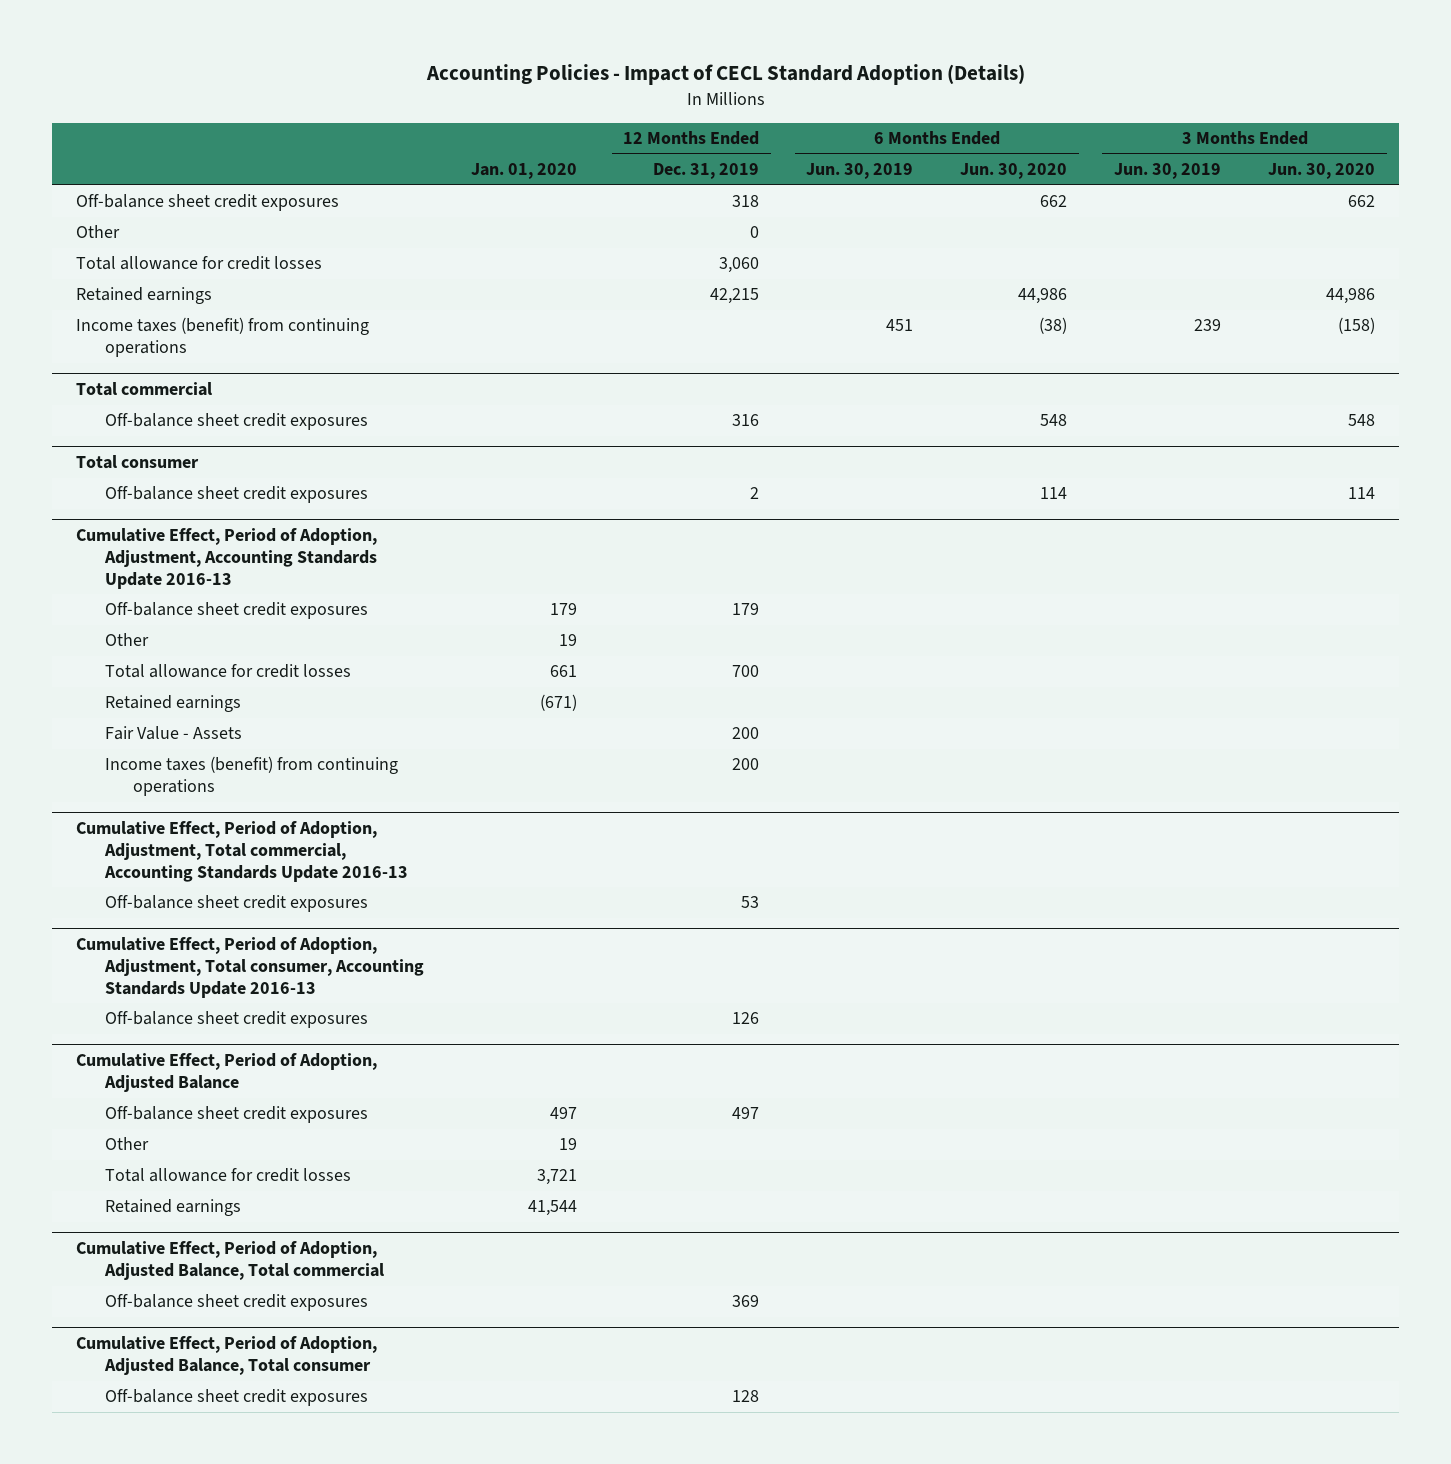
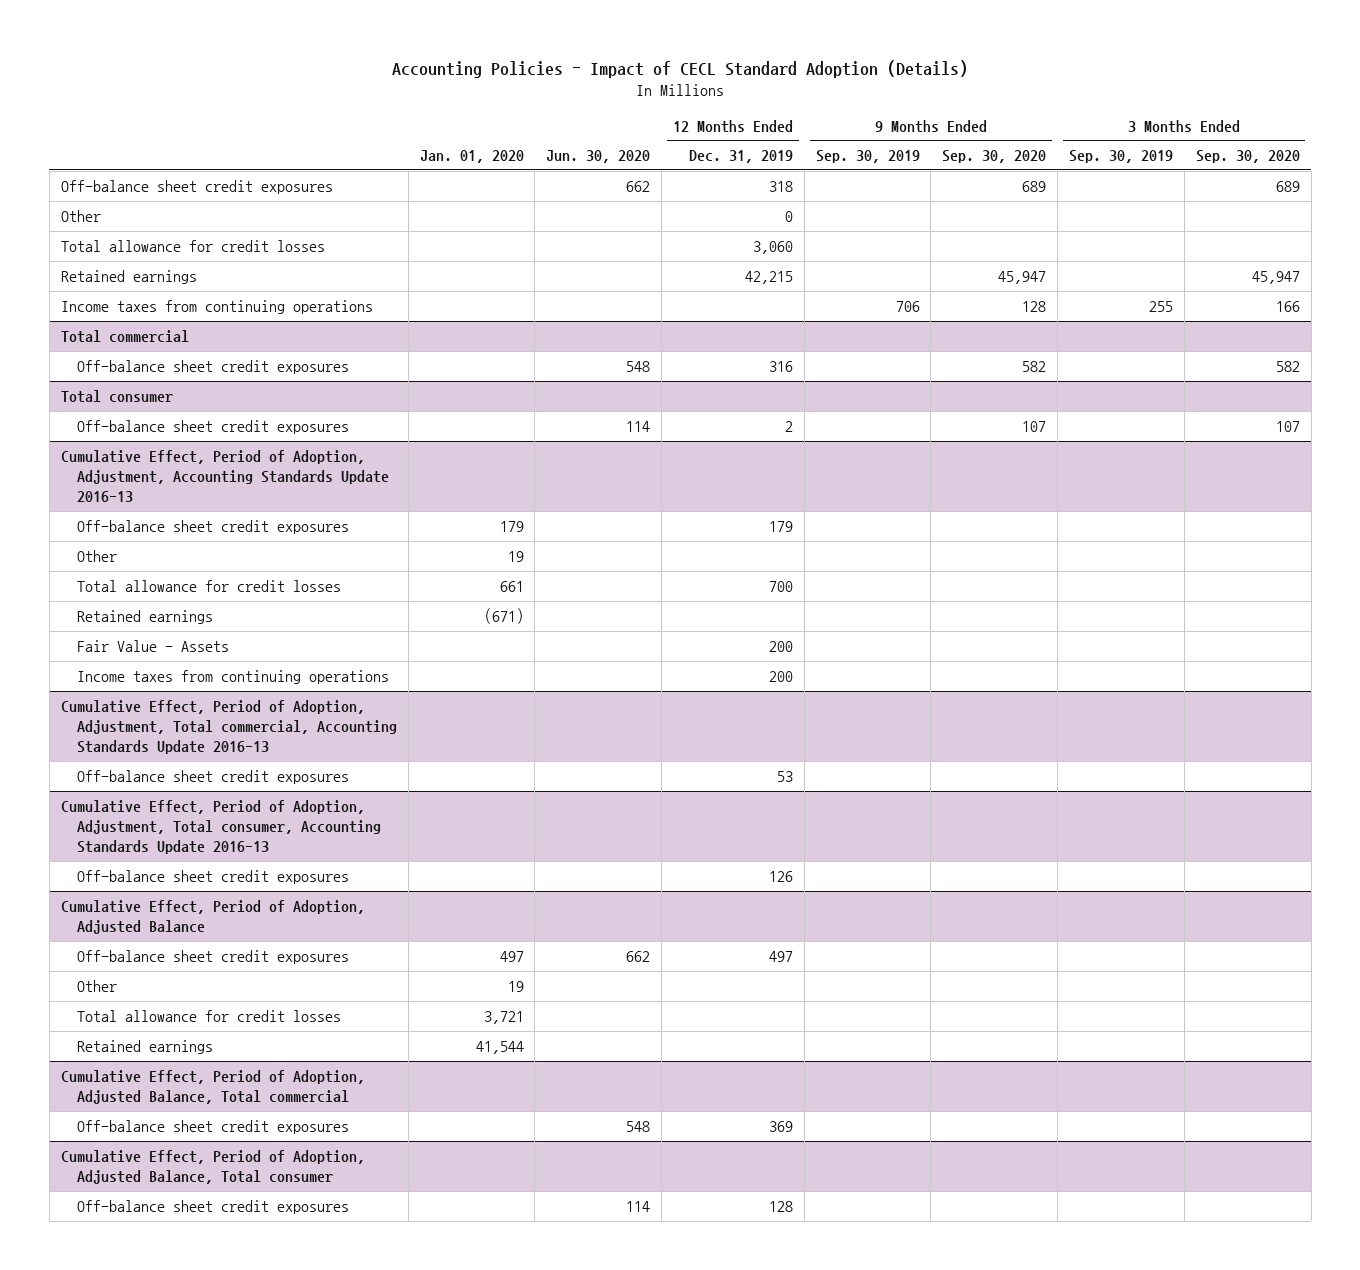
- | Jan. 01, 2020 | 12 Months Ended Dec. 31, 2019 | 6 Months Ended Jun. 30, 2019 | 6 Months Ended Jun. 30, 2020 | 3 Months Ended Jun. 30, 2019 | 3 Months Ended Jun. 30, 2020
+ | Jan. 01, 2020 | Jun. 30, 2020 | 12 Months Ended Dec. 31, 2019 | 9 Months Ended Sep. 30, 2019 | 9 Months Ended Sep. 30, 2020 | 3 Months Ended Sep. 30, 2019 | 3 Months Ended Sep. 30, 2020
- Income taxes (benefit) from continuing operations | | | 451 | (38) | 239 | (158)
+ Income taxes from continuing operations | | | | 706 | 128 | 255 | 166
@ Cumulative Effect, Period of Adoption, Adjustment, Accounting Standards Update 2016-13
- Income taxes (benefit) from continuing operations | | 200 | | | |
+ Income taxes from continuing operations | | | 200 | | | |

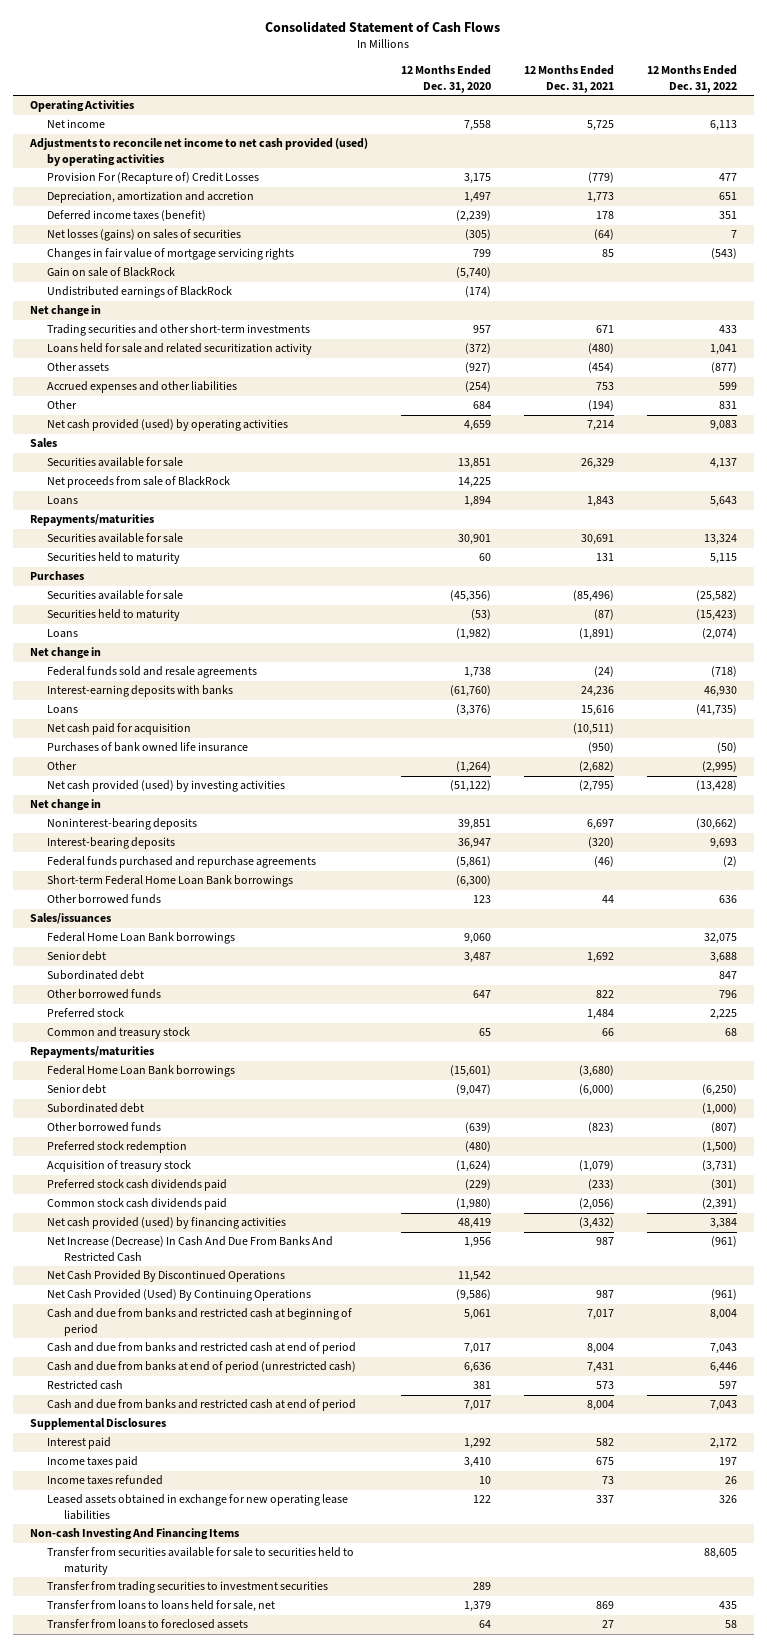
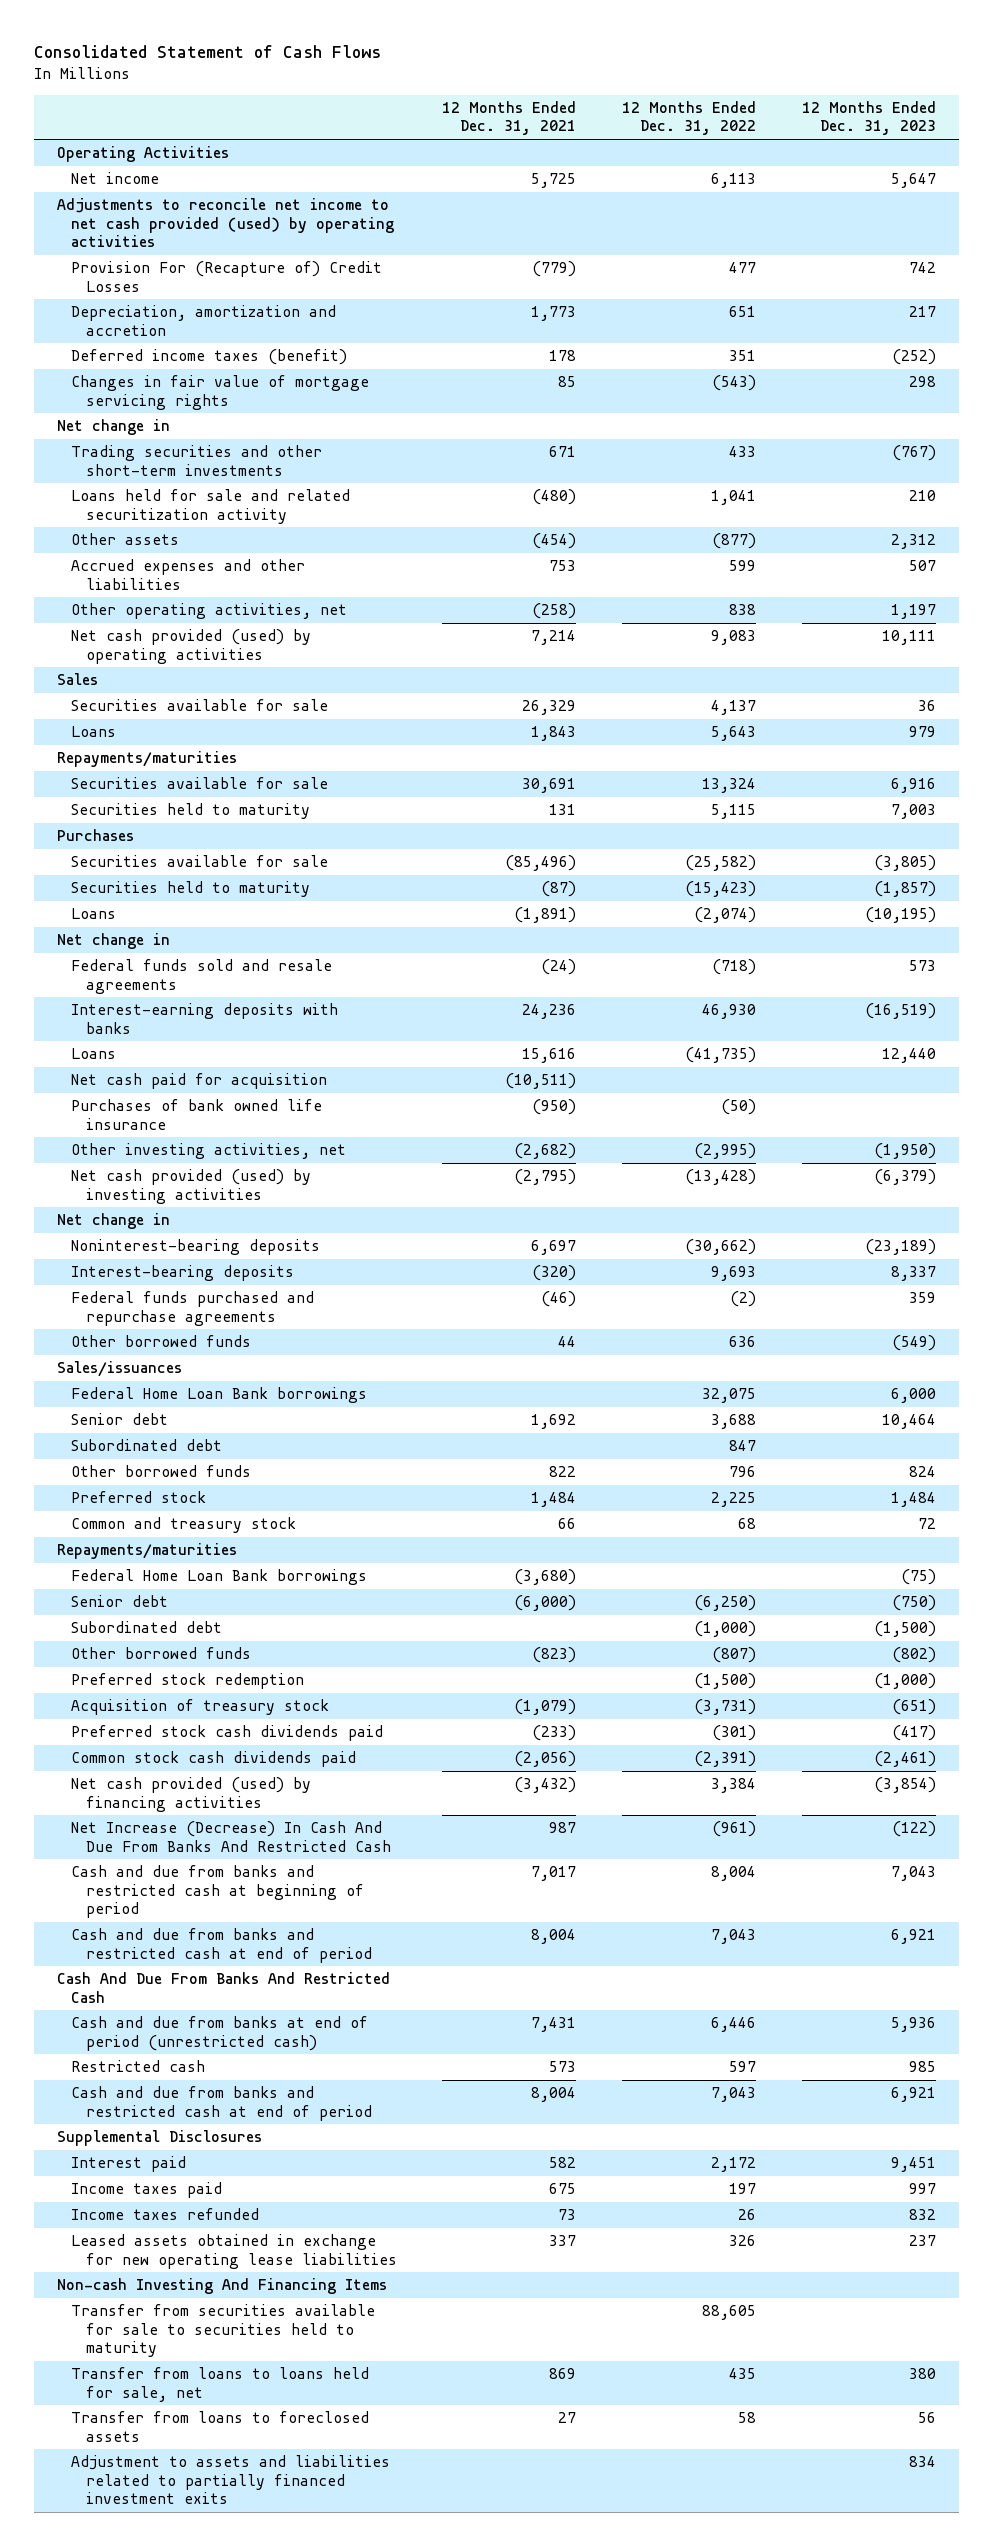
- | 12 Months Ended Dec. 31, 2020 | 12 Months Ended Dec. 31, 2021 | 12 Months Ended Dec. 31, 2022
+ | 12 Months Ended Dec. 31, 2021 | 12 Months Ended Dec. 31, 2022 | 12 Months Ended Dec. 31, 2023
- Net losses (gains) on sales of securities | (305) | (64) | 7
- Gain on sale of BlackRock | (5,740) | |
- Undistributed earnings of BlackRock | (174) | |
- Other | 684 | (194) | 831
+ Other operating activities, net | (258) | 838 | 1,197
- Net proceeds from sale of BlackRock | 14,225 | |
- Other | (1,264) | (2,682) | (2,995)
+ Other investing activities, net | (2,682) | (2,995) | (1,950)
- Short-term Federal Home Loan Bank borrowings | (6,300) | |
- Net Cash Provided By Discontinued Operations | 11,542 | |
- Net Cash Provided (Used) By Continuing Operations | (9,586) | 987 | (961)
+ Cash And Due From Banks And Restricted Cash
- Transfer from trading securities to investment securities | 289 | |
+ Adjustment to assets and liabilities related to partially financed investment exits | | | 834

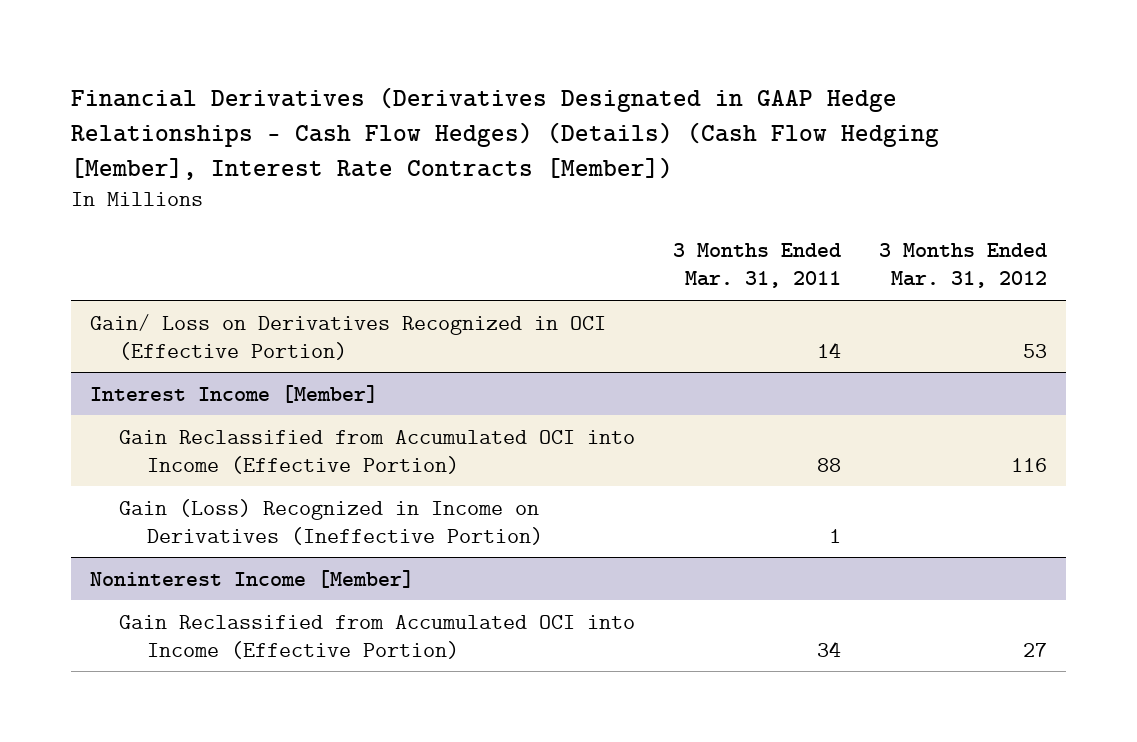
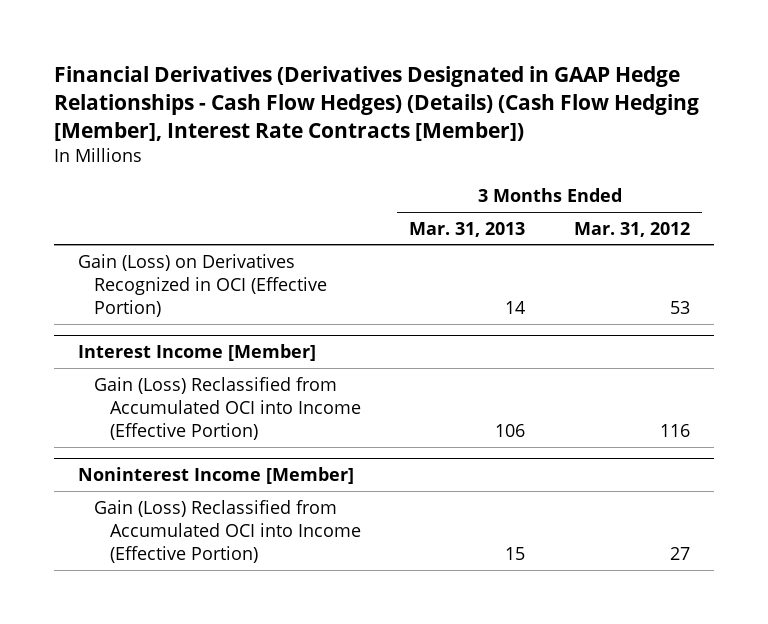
- | 3 Months Ended Mar. 31, 2011 | 3 Months Ended Mar. 31, 2012
+ | 3 Months Ended Mar. 31, 2013 | 3 Months Ended Mar. 31, 2012
- Gain/ Loss on Derivatives Recognized in OCI (Effective Portion) | 14 | 53
+ Gain (Loss) on Derivatives Recognized in OCI (Effective Portion) | 14 | 53
@ Interest Income [Member]
- Gain Reclassified from Accumulated OCI into Income (Effective Portion) | 88 | 116
- Gain (Loss) Recognized in Income on Derivatives (Ineffective Portion) | 1 |
+ Gain (Loss) Reclassified from Accumulated OCI into Income (Effective Portion) | 106 | 116
@ Noninterest Income [Member]
- Gain Reclassified from Accumulated OCI into Income (Effective Portion) | 34 | 27
+ Gain (Loss) Reclassified from Accumulated OCI into Income (Effective Portion) | 15 | 27

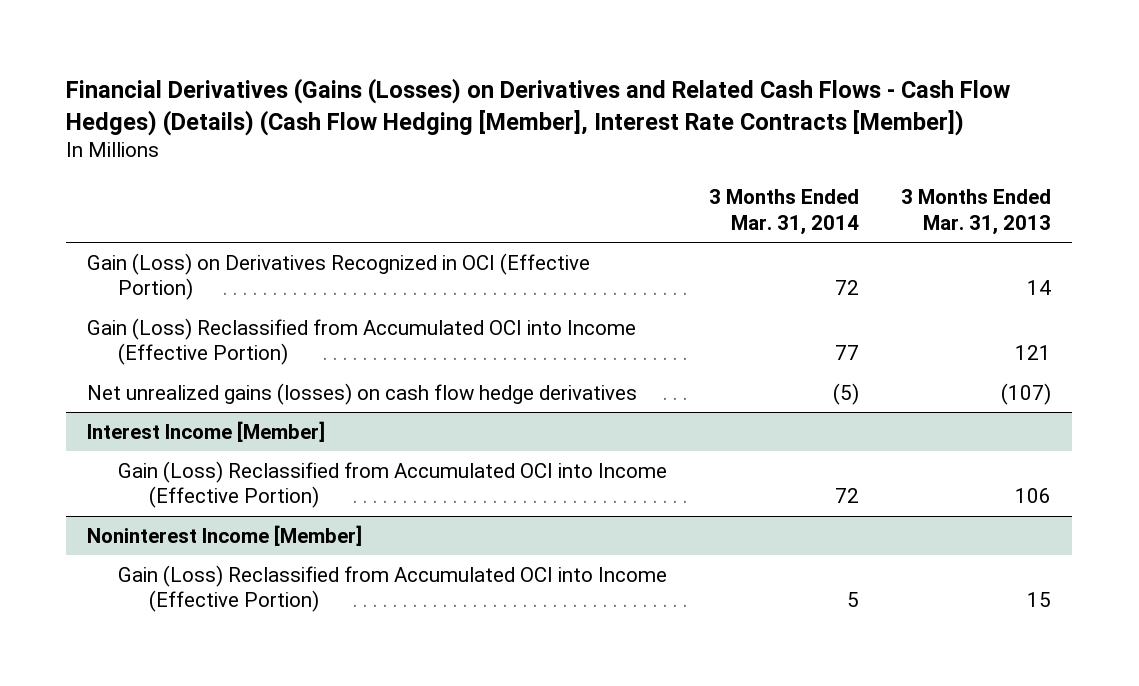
- Financial Derivatives (Derivatives Designated in GAAP Hedge Relationships - Cash Flow Hedges) (Details) (Cash Flow Hedging [Member], Interest Rate Contracts [Member])
+ Financial Derivatives (Gains (Losses) on Derivatives and Related Cash Flows - Cash Flow Hedges) (Details) (Cash Flow Hedging [Member], Interest Rate Contracts [Member])
- | 3 Months Ended Mar. 31, 2013 | 3 Months Ended Mar. 31, 2012
+ | 3 Months Ended Mar. 31, 2014 | 3 Months Ended Mar. 31, 2013
+ Gain (Loss) Reclassified from Accumulated OCI into Income (Effective Portion) | 77 | 121
+ Net unrealized gains (losses) on cash flow hedge derivatives | (5) | (107)

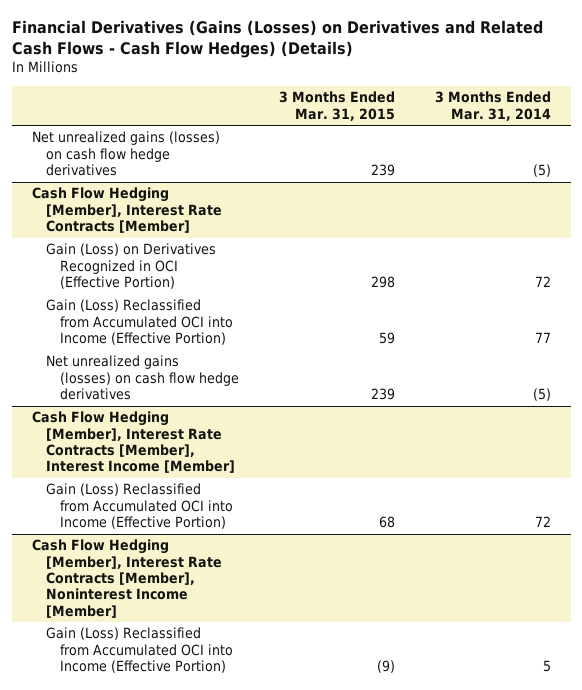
- Financial Derivatives (Gains (Losses) on Derivatives and Related Cash Flows - Cash Flow Hedges) (Details) (Cash Flow Hedging [Member], Interest Rate Contracts [Member])
+ Financial Derivatives (Gains (Losses) on Derivatives and Related Cash Flows - Cash Flow Hedges) (Details)
- | 3 Months Ended Mar. 31, 2014 | 3 Months Ended Mar. 31, 2013
+ | 3 Months Ended Mar. 31, 2015 | 3 Months Ended Mar. 31, 2014
+ Net unrealized gains (losses) on cash flow hedge derivatives | 239 | (5)
+ Cash Flow Hedging [Member], Interest Rate Contracts [Member]
- Interest Income [Member]
+ Cash Flow Hedging [Member], Interest Rate Contracts [Member], Interest Income [Member]
- Noninterest Income [Member]
+ Cash Flow Hedging [Member], Interest Rate Contracts [Member], Noninterest Income [Member]

